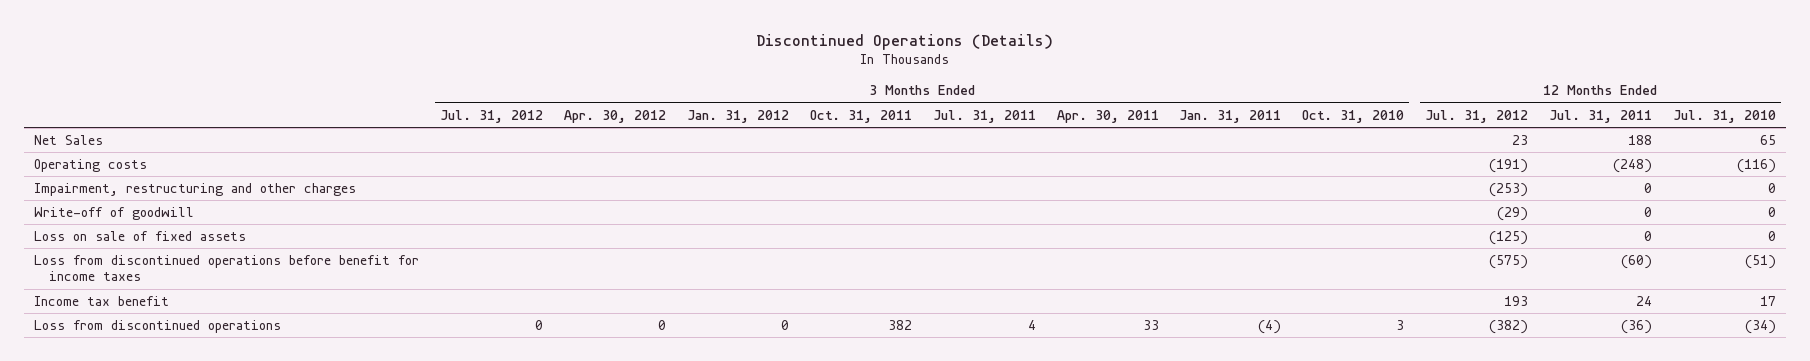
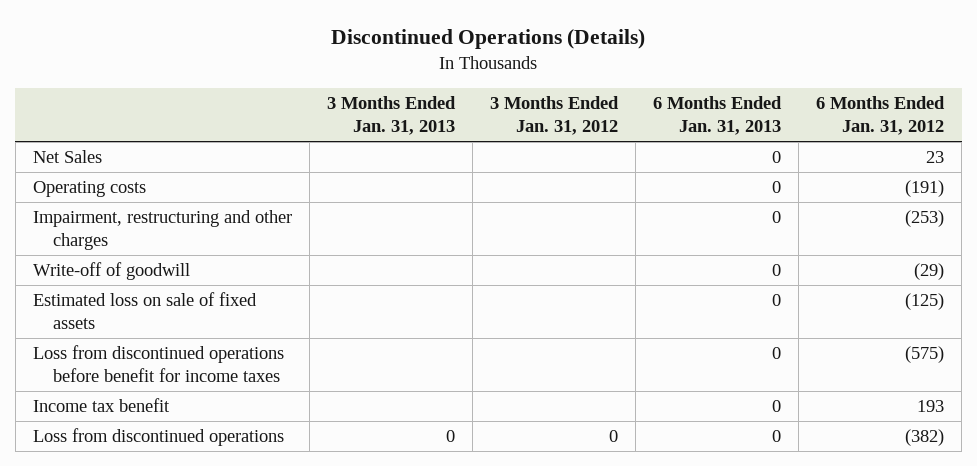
- | 3 Months Ended Jul. 31, 2012 | 3 Months Ended Apr. 30, 2012 | 3 Months Ended Jan. 31, 2012 | 3 Months Ended Oct. 31, 2011 | 3 Months Ended Jul. 31, 2011 | 3 Months Ended Apr. 30, 2011 | 3 Months Ended Jan. 31, 2011 | 3 Months Ended Oct. 31, 2010 | 12 Months Ended Jul. 31, 2012 | 12 Months Ended Jul. 31, 2011 | 12 Months Ended Jul. 31, 2010
+ | 3 Months Ended Jan. 31, 2013 | 3 Months Ended Jan. 31, 2012 | 6 Months Ended Jan. 31, 2013 | 6 Months Ended Jan. 31, 2012
- Loss on sale of fixed assets | | | | | | | | | (125) | 0 | 0
+ Estimated loss on sale of fixed assets | | | 0 | (125)

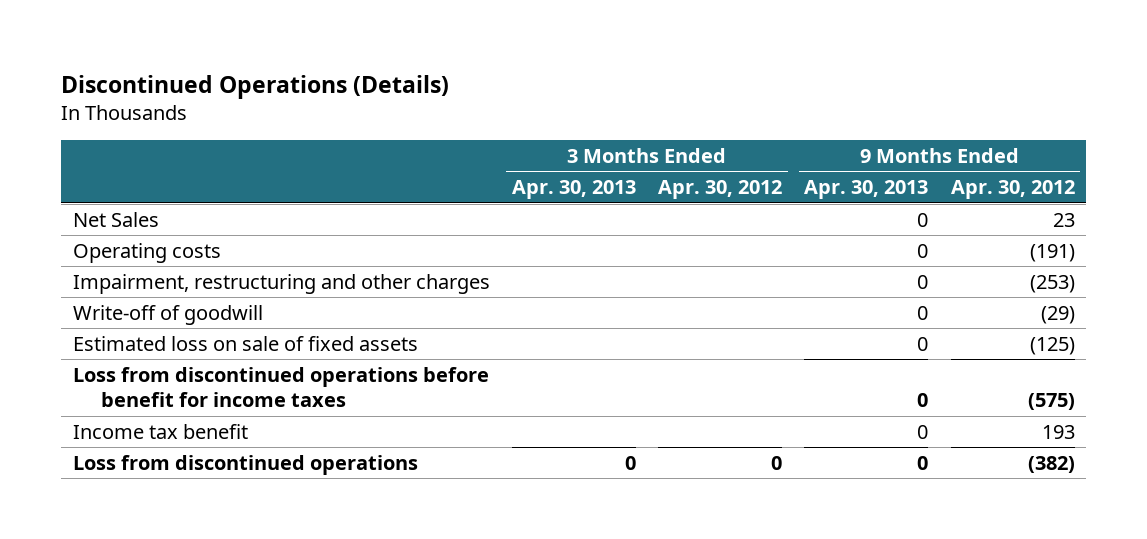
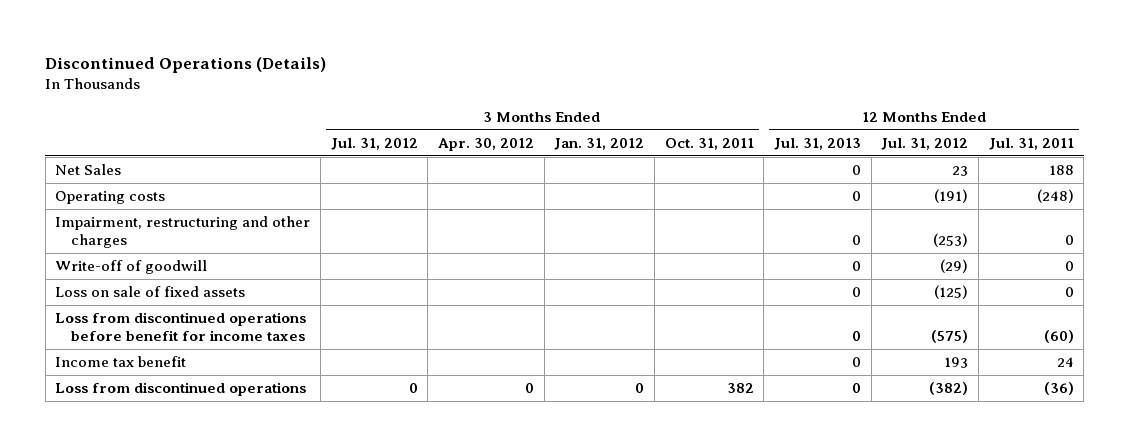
- | 3 Months Ended Apr. 30, 2013 | 3 Months Ended Apr. 30, 2012 | 9 Months Ended Apr. 30, 2013 | 9 Months Ended Apr. 30, 2012
+ | 3 Months Ended Jul. 31, 2012 | 3 Months Ended Apr. 30, 2012 | 3 Months Ended Jan. 31, 2012 | 3 Months Ended Oct. 31, 2011 | 12 Months Ended Jul. 31, 2013 | 12 Months Ended Jul. 31, 2012 | 12 Months Ended Jul. 31, 2011
- Estimated loss on sale of fixed assets | | | 0 | (125)
+ Loss on sale of fixed assets | | | | | 0 | (125) | 0

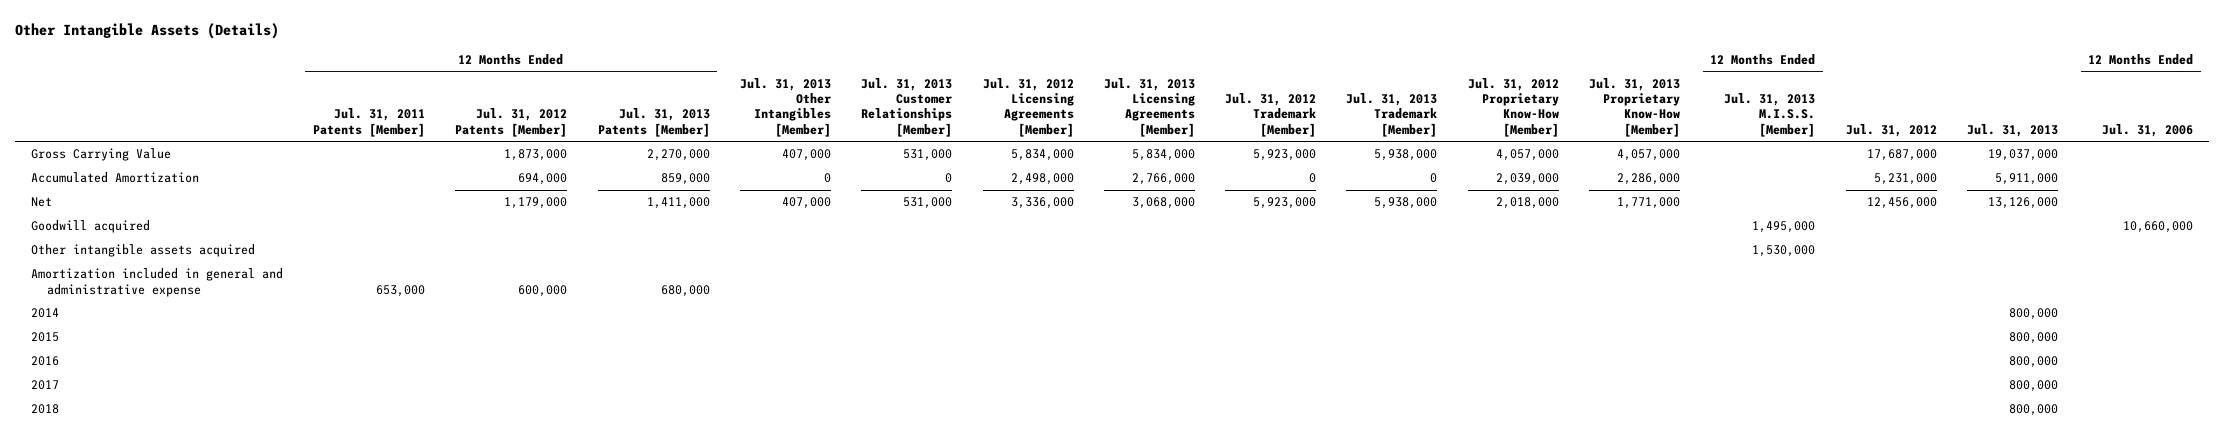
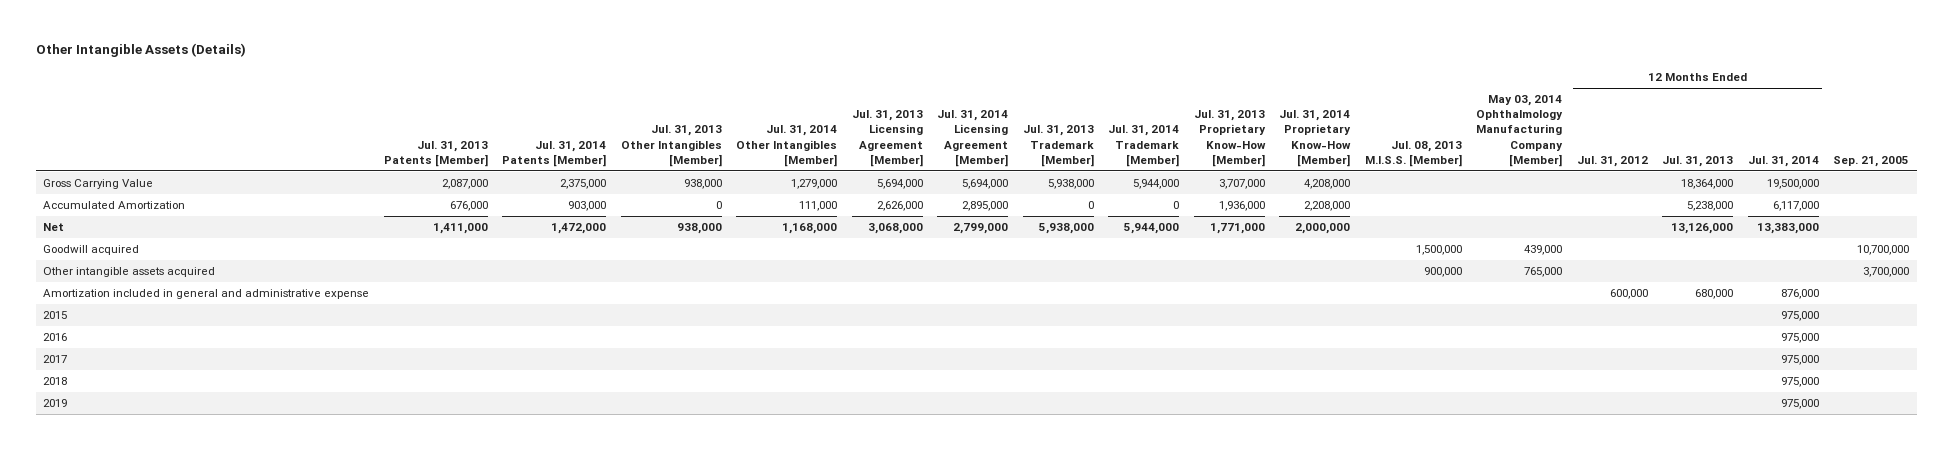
- | 12 Months Ended Jul. 31, 2011 Patents [Member] | 12 Months Ended Jul. 31, 2012 Patents [Member] | 12 Months Ended Jul. 31, 2013 Patents [Member] | Jul. 31, 2013 Other Intangibles [Member] | Jul. 31, 2013 Customer Relationships [Member] | Jul. 31, 2012 Licensing Agreements [Member] | Jul. 31, 2013 Licensing Agreements [Member] | Jul. 31, 2012 Trademark [Member] | Jul. 31, 2013 Trademark [Member] | Jul. 31, 2012 Proprietary Know-How [Member] | Jul. 31, 2013 Proprietary Know-How [Member] | 12 Months Ended Jul. 31, 2013 M.I.S.S. [Member] | Jul. 31, 2012 | Jul. 31, 2013 | 12 Months Ended Jul. 31, 2006
+ | Jul. 31, 2013 Patents [Member] | Jul. 31, 2014 Patents [Member] | Jul. 31, 2013 Other Intangibles [Member] | Jul. 31, 2014 Other Intangibles [Member] | Jul. 31, 2013 Licensing Agreement [Member] | Jul. 31, 2014 Licensing Agreement [Member] | Jul. 31, 2013 Trademark [Member] | Jul. 31, 2014 Trademark [Member] | Jul. 31, 2013 Proprietary Know-How [Member] | Jul. 31, 2014 Proprietary Know-How [Member] | Jul. 08, 2013 M.I.S.S. [Member] | May 03, 2014 Ophthalmology Manufacturing Company [Member] | 12 Months Ended Jul. 31, 2012 | 12 Months Ended Jul. 31, 2013 | 12 Months Ended Jul. 31, 2014 | Sep. 21, 2005
- Gross Carrying Value | | 1,873,000 | 2,270,000 | 407,000 | 531,000 | 5,834,000 | 5,834,000 | 5,923,000 | 5,938,000 | 4,057,000 | 4,057,000 | | 17,687,000 | 19,037,000 |
- Accumulated Amortization | | 694,000 | 859,000 | 0 | 0 | 2,498,000 | 2,766,000 | 0 | 0 | 2,039,000 | 2,286,000 | | 5,231,000 | 5,911,000 |
- Net | | 1,179,000 | 1,411,000 | 407,000 | 531,000 | 3,336,000 | 3,068,000 | 5,923,000 | 5,938,000 | 2,018,000 | 1,771,000 | | 12,456,000 | 13,126,000 |
+ Gross Carrying Value | 2,087,000 | 2,375,000 | 938,000 | 1,279,000 | 5,694,000 | 5,694,000 | 5,938,000 | 5,944,000 | 3,707,000 | 4,208,000 | | | | 18,364,000 | 19,500,000 |
+ Accumulated Amortization | 676,000 | 903,000 | 0 | 111,000 | 2,626,000 | 2,895,000 | 0 | 0 | 1,936,000 | 2,208,000 | | | | 5,238,000 | 6,117,000 |
+ Net | 1,411,000 | 1,472,000 | 938,000 | 1,168,000 | 3,068,000 | 2,799,000 | 5,938,000 | 5,944,000 | 1,771,000 | 2,000,000 | | | | 13,126,000 | 13,383,000 |
- 2014 | | | | | | | | | | | | | | 800,000 |
+ 2019 | | | | | | | | | | | | | | | 975,000 |

